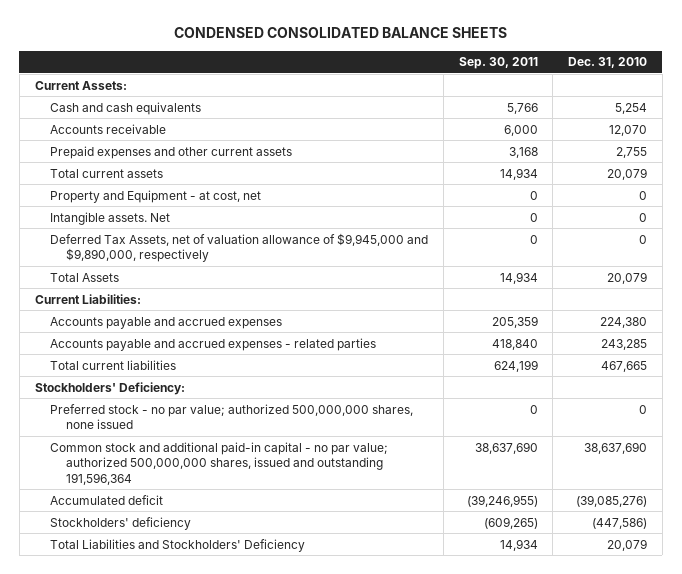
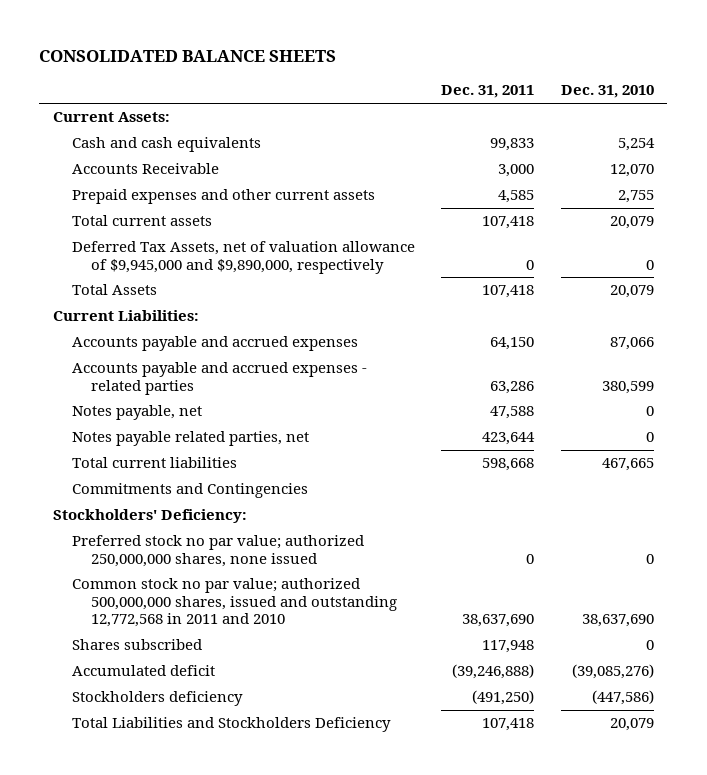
- CONDENSED CONSOLIDATED BALANCE SHEETS
+ CONSOLIDATED BALANCE SHEETS
- | Sep. 30, 2011 | Dec. 31, 2010
+ | Dec. 31, 2011 | Dec. 31, 2010
- Accounts receivable | 6,000 | 12,070
+ Accounts Receivable | 3,000 | 12,070
- Property and Equipment - at cost, net | 0 | 0
- Intangible assets. Net | 0 | 0
- Accounts payable and accrued expenses | 205,359 | 224,380
- Accounts payable and accrued expenses - related parties | 418,840 | 243,285
+ Accounts payable and accrued expenses | 64,150 | 87,066
+ Accounts payable and accrued expenses - related parties | 63,286 | 380,599
+ Notes payable, net | 47,588 | 0
+ Notes payable related parties, net | 423,644 | 0
+ Commitments and Contingencies
- Preferred stock - no par value; authorized 500,000,000 shares, none issued | 0 | 0
- Common stock and additional paid-in capital - no par value; authorized 500,000,000 shares, issued and outstanding 191,596,364 | 38,637,690 | 38,637,690
+ Preferred stock no par value; authorized 250,000,000 shares, none issued | 0 | 0
+ Common stock no par value; authorized 500,000,000 shares, issued and outstanding 12,772,568 in 2011 and 2010 | 38,637,690 | 38,637,690
+ Shares subscribed | 117,948 | 0
- Stockholders' deficiency | (609,265) | (447,586)
- Total Liabilities and Stockholders' Deficiency | 14,934 | 20,079
+ Stockholders deficiency | (491,250) | (447,586)
+ Total Liabilities and Stockholders Deficiency | 107,418 | 20,079

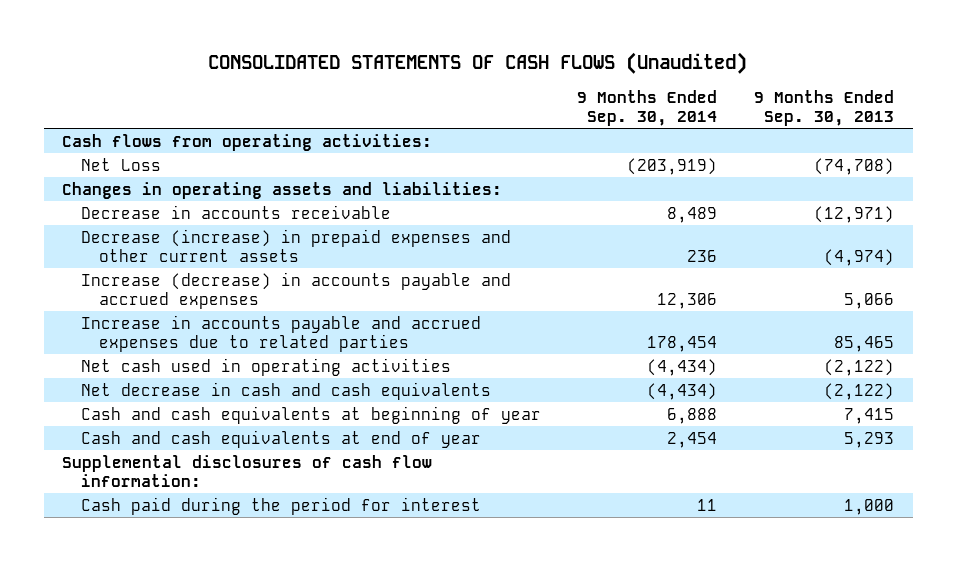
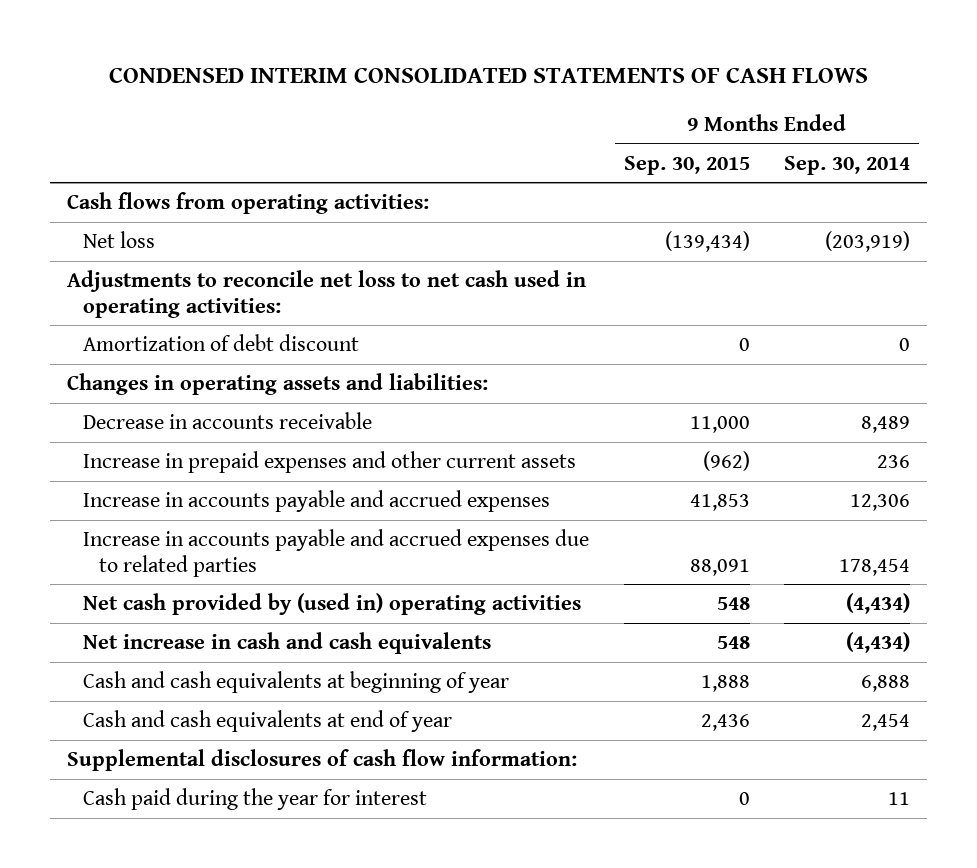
- CONSOLIDATED STATEMENTS OF CASH FLOWS (Unaudited)
+ CONDENSED INTERIM CONSOLIDATED STATEMENTS OF CASH FLOWS
- | 9 Months Ended Sep. 30, 2014 | 9 Months Ended Sep. 30, 2013
+ | 9 Months Ended Sep. 30, 2015 | 9 Months Ended Sep. 30, 2014
- Net Loss | (203,919) | (74,708)
+ Net loss | (139,434) | (203,919)
+ Adjustments to reconcile net loss to net cash used in operating activities:
+ Amortization of debt discount | 0 | 0
- Decrease (increase) in prepaid expenses and other current assets | 236 | (4,974)
- Increase (decrease) in accounts payable and accrued expenses | 12,306 | 5,066
+ Increase in prepaid expenses and other current assets | (962) | 236
+ Increase in accounts payable and accrued expenses | 41,853 | 12,306
- Net cash used in operating activities | (4,434) | (2,122)
- Net decrease in cash and cash equivalents | (4,434) | (2,122)
+ Net cash provided by (used in) operating activities | 548 | (4,434)
+ Net increase in cash and cash equivalents | 548 | (4,434)
- Cash paid during the period for interest | 11 | 1,000
+ Cash paid during the year for interest | 0 | 11

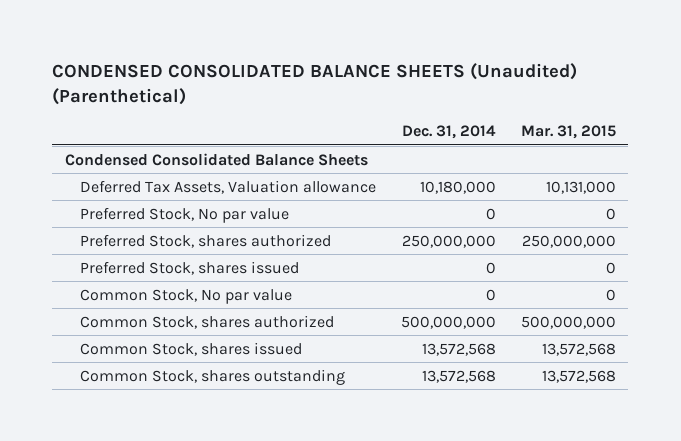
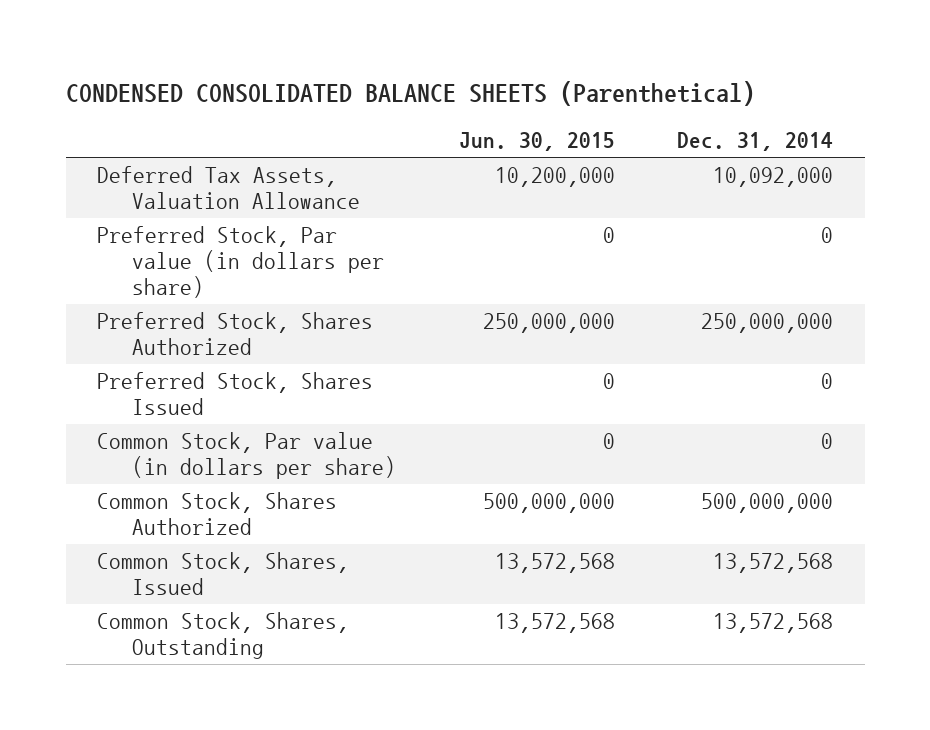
- CONDENSED CONSOLIDATED BALANCE SHEETS (Unaudited) (Parenthetical)
+ CONDENSED CONSOLIDATED BALANCE SHEETS (Parenthetical)
- | Dec. 31, 2014 | Mar. 31, 2015
+ | Jun. 30, 2015 | Dec. 31, 2014
- Condensed Consolidated Balance Sheets
- Deferred Tax Assets, Valuation allowance | 10,180,000 | 10,131,000
- Preferred Stock, No par value | 0 | 0
- Preferred Stock, shares authorized | 250,000,000 | 250,000,000
- Preferred Stock, shares issued | 0 | 0
- Common Stock, No par value | 0 | 0
- Common Stock, shares authorized | 500,000,000 | 500,000,000
- Common Stock, shares issued | 13,572,568 | 13,572,568
- Common Stock, shares outstanding | 13,572,568 | 13,572,568
+ Deferred Tax Assets, Valuation Allowance | 10,200,000 | 10,092,000
+ Preferred Stock, Par value (in dollars per share) | 0 | 0
+ Preferred Stock, Shares Authorized | 250,000,000 | 250,000,000
+ Preferred Stock, Shares Issued | 0 | 0
+ Common Stock, Par value (in dollars per share) | 0 | 0
+ Common Stock, Shares Authorized | 500,000,000 | 500,000,000
+ Common Stock, Shares, Issued | 13,572,568 | 13,572,568
+ Common Stock, Shares, Outstanding | 13,572,568 | 13,572,568

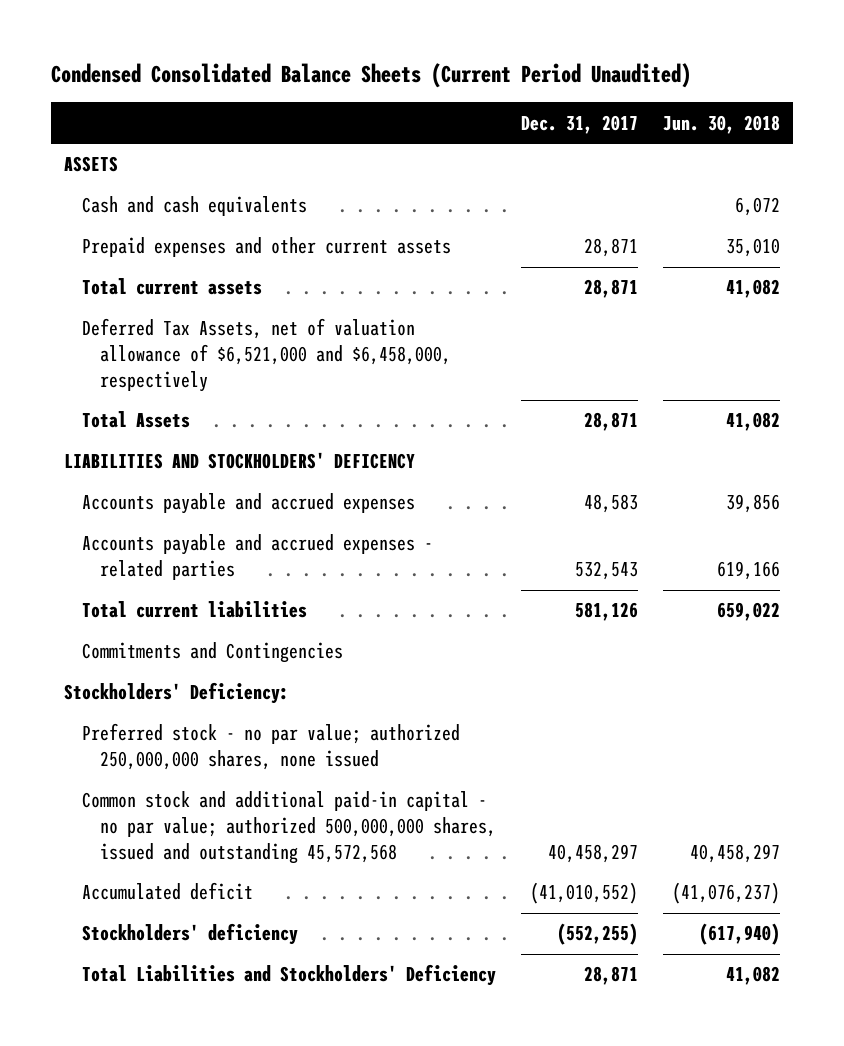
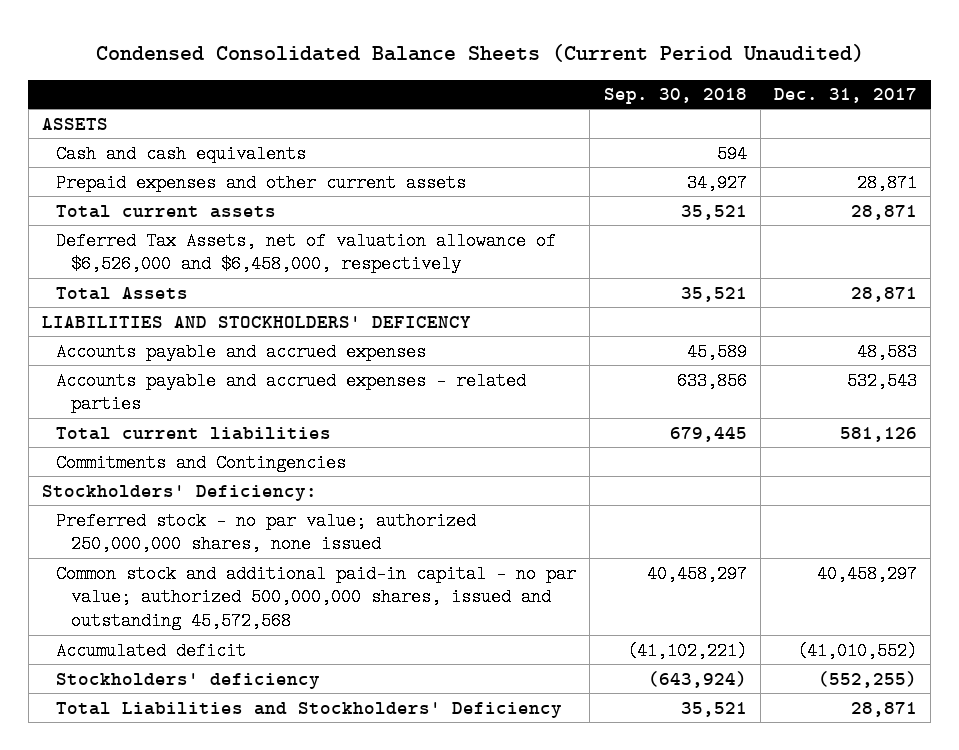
- | Dec. 31, 2017 | Jun. 30, 2018
+ | Sep. 30, 2018 | Dec. 31, 2017
- Deferred Tax Assets, net of valuation allowance of $6,521,000 and $6,458,000, respectively
+ Deferred Tax Assets, net of valuation allowance of $6,526,000 and $6,458,000, respectively

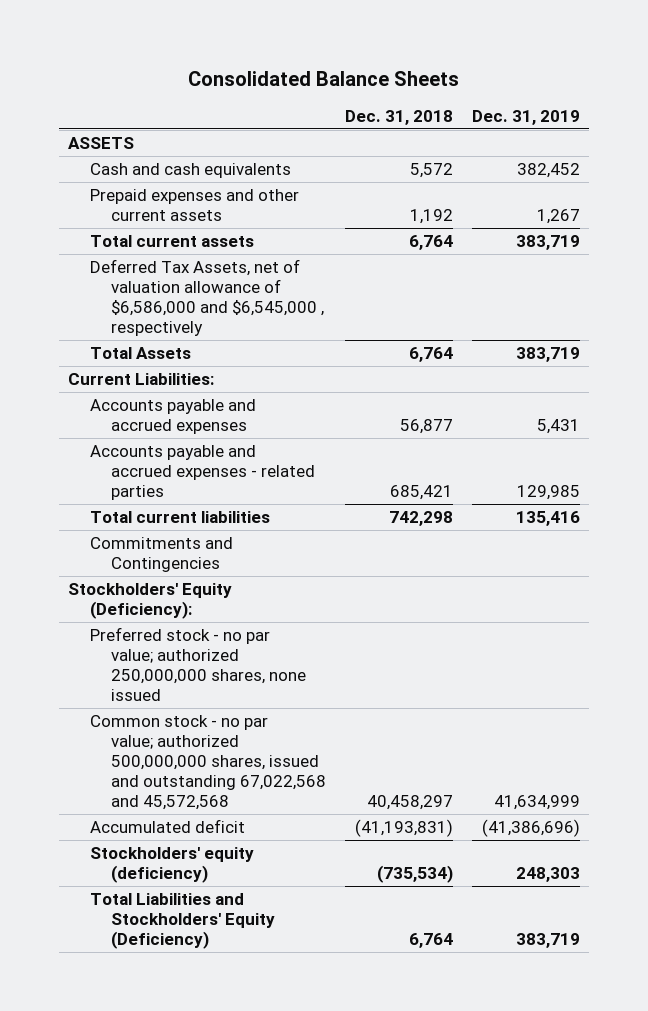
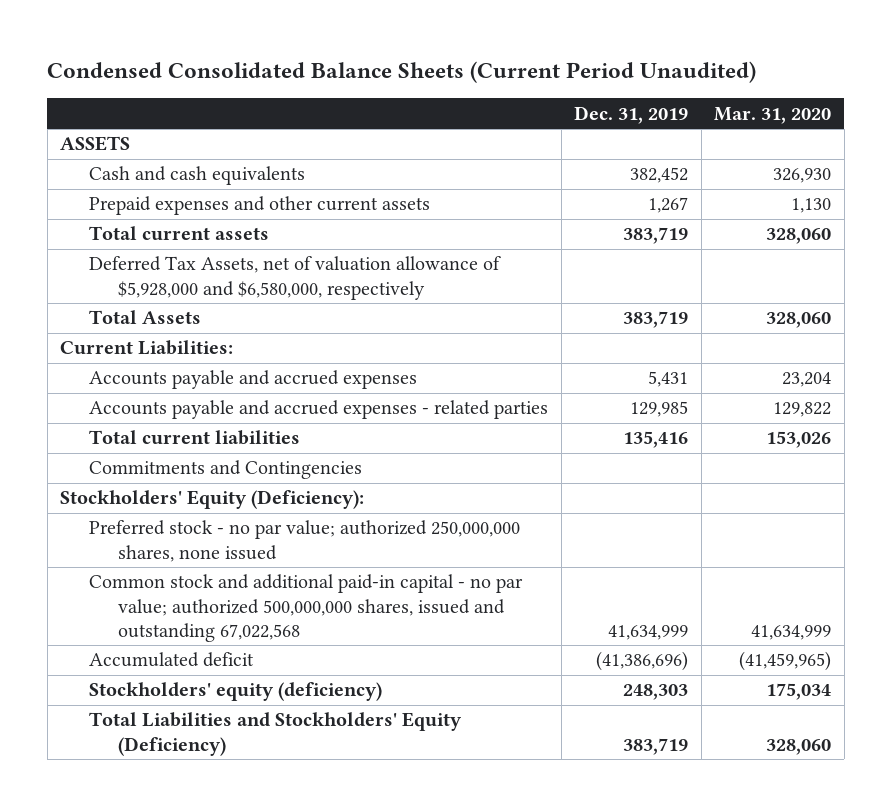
- Consolidated Balance Sheets
+ Condensed Consolidated Balance Sheets (Current Period Unaudited)
- | Dec. 31, 2018 | Dec. 31, 2019
+ | Dec. 31, 2019 | Mar. 31, 2020
- Deferred Tax Assets, net of valuation allowance of $6,586,000 and $6,545,000 , respectively
+ Deferred Tax Assets, net of valuation allowance of $5,928,000 and $6,580,000, respectively
- Common stock - no par value; authorized 500,000,000 shares, issued and outstanding 67,022,568 and 45,572,568 | 40,458,297 | 41,634,999
+ Common stock and additional paid-in capital - no par value; authorized 500,000,000 shares, issued and outstanding 67,022,568 | 41,634,999 | 41,634,999

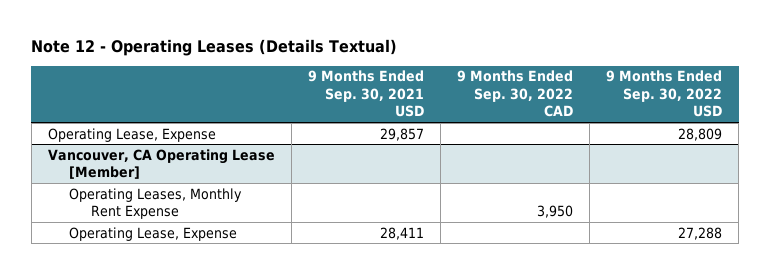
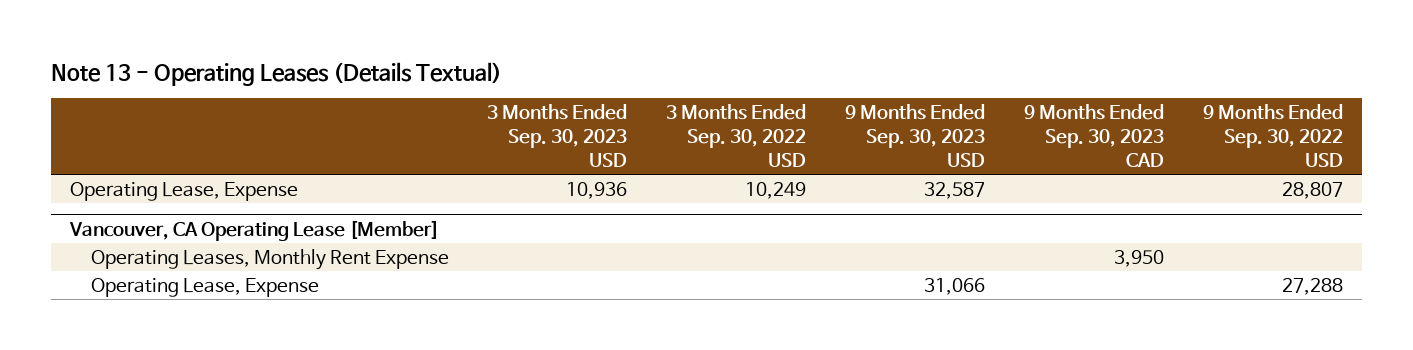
- Note 12 - Operating Leases (Details Textual)
+ Note 13 - Operating Leases (Details Textual)
- | 9 Months Ended Sep. 30, 2021 USD | 9 Months Ended Sep. 30, 2022 CAD | 9 Months Ended Sep. 30, 2022 USD
+ | 3 Months Ended Sep. 30, 2023 USD | 3 Months Ended Sep. 30, 2022 USD | 9 Months Ended Sep. 30, 2023 USD | 9 Months Ended Sep. 30, 2023 CAD | 9 Months Ended Sep. 30, 2022 USD
- Operating Lease, Expense | 29,857 | | 28,809
+ Operating Lease, Expense | 10,936 | 10,249 | 32,587 | | 28,807

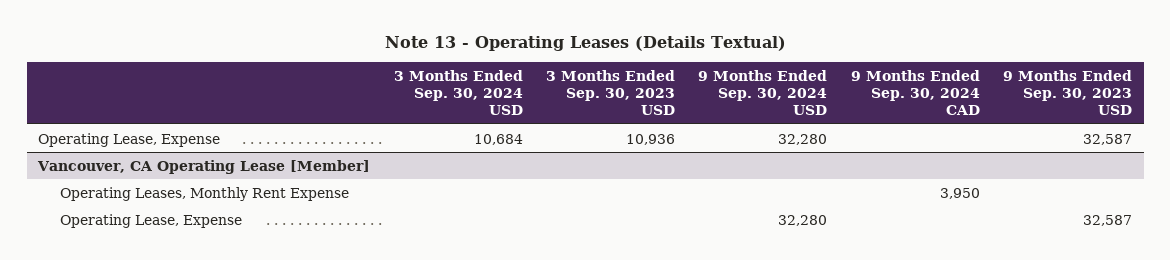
- | 3 Months Ended Sep. 30, 2023 USD | 3 Months Ended Sep. 30, 2022 USD | 9 Months Ended Sep. 30, 2023 USD | 9 Months Ended Sep. 30, 2023 CAD | 9 Months Ended Sep. 30, 2022 USD
+ | 3 Months Ended Sep. 30, 2024 USD | 3 Months Ended Sep. 30, 2023 USD | 9 Months Ended Sep. 30, 2024 USD | 9 Months Ended Sep. 30, 2024 CAD | 9 Months Ended Sep. 30, 2023 USD
@ Vancouver, CA Operating Lease [Member]
- Operating Lease, Expense | | | 31,066 | | 27,288
+ Operating Lease, Expense | | | 32,280 | | 32,587

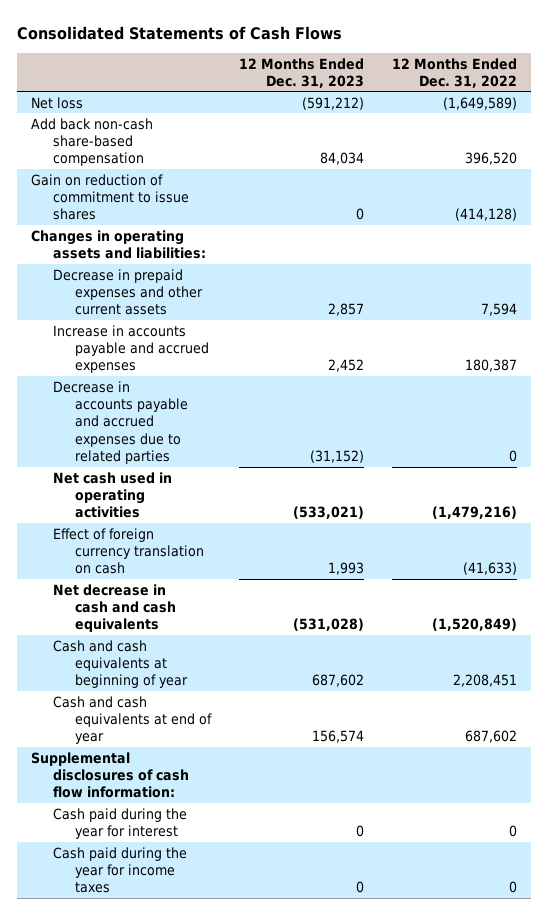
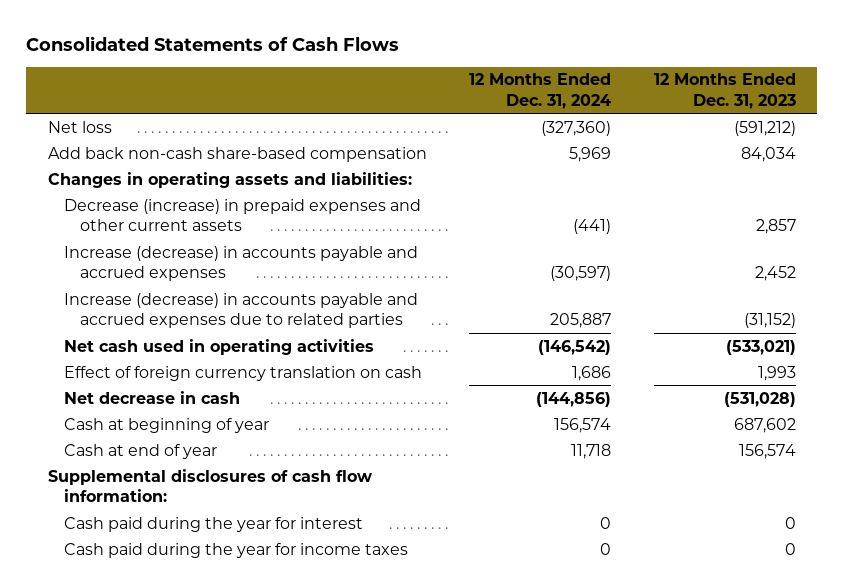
- | 12 Months Ended Dec. 31, 2023 | 12 Months Ended Dec. 31, 2022
+ | 12 Months Ended Dec. 31, 2024 | 12 Months Ended Dec. 31, 2023
- Gain on reduction of commitment to issue shares | 0 | (414,128)
- Decrease in prepaid expenses and other current assets | 2,857 | 7,594
- Increase in accounts payable and accrued expenses | 2,452 | 180,387
- Decrease in accounts payable and accrued expenses due to related parties | (31,152) | 0
+ Decrease (increase) in prepaid expenses and other current assets | (441) | 2,857
+ Increase (decrease) in accounts payable and accrued expenses | (30,597) | 2,452
+ Increase (decrease) in accounts payable and accrued expenses due to related parties | 205,887 | (31,152)
- Net decrease in cash and cash equivalents | (531,028) | (1,520,849)
- Cash and cash equivalents at beginning of year | 687,602 | 2,208,451
- Cash and cash equivalents at end of year | 156,574 | 687,602
+ Net decrease in cash | (144,856) | (531,028)
+ Cash at beginning of year | 156,574 | 687,602
+ Cash at end of year | 11,718 | 156,574

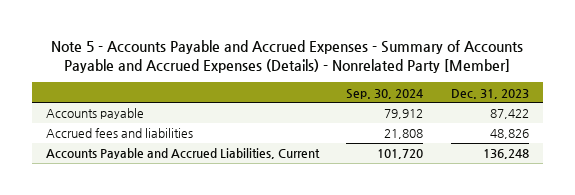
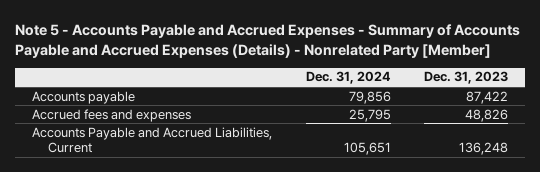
- | Sep. 30, 2024 | Dec. 31, 2023
+ | Dec. 31, 2024 | Dec. 31, 2023
- Accrued fees and liabilities | 21,808 | 48,826
+ Accrued fees and expenses | 25,795 | 48,826

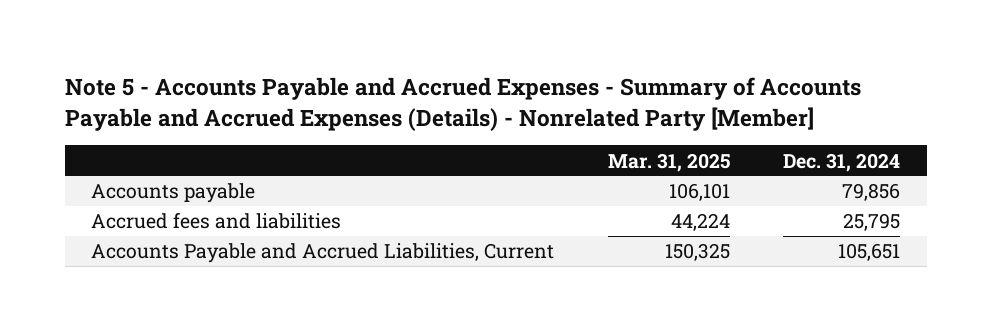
- | Dec. 31, 2024 | Dec. 31, 2023
+ | Mar. 31, 2025 | Dec. 31, 2024
- Accrued fees and expenses | 25,795 | 48,826
+ Accrued fees and liabilities | 44,224 | 25,795

